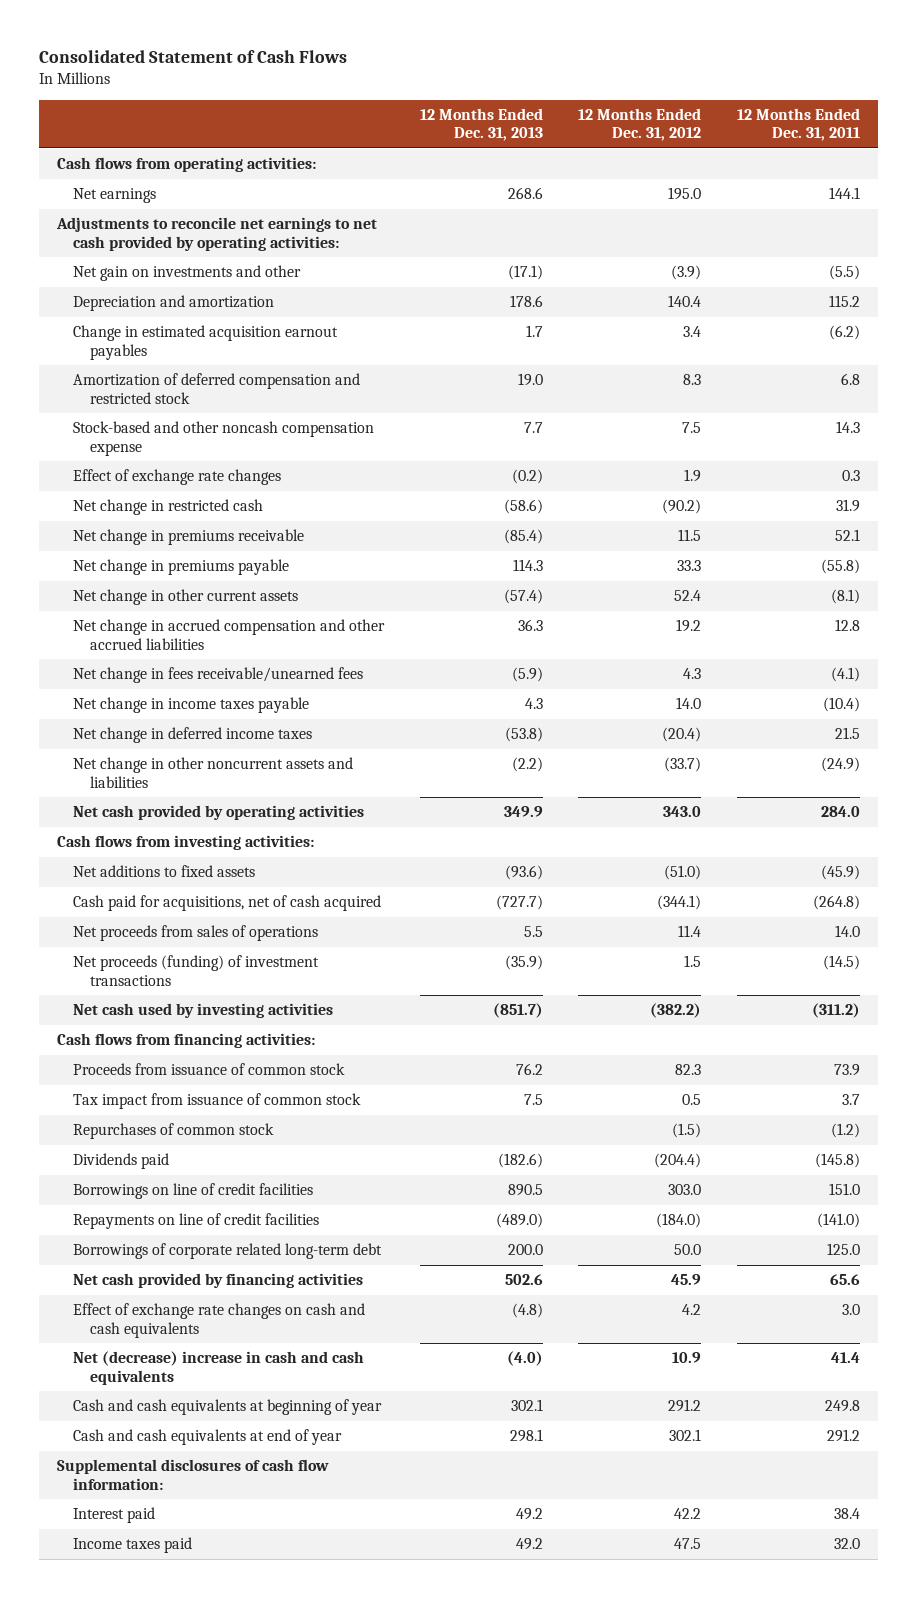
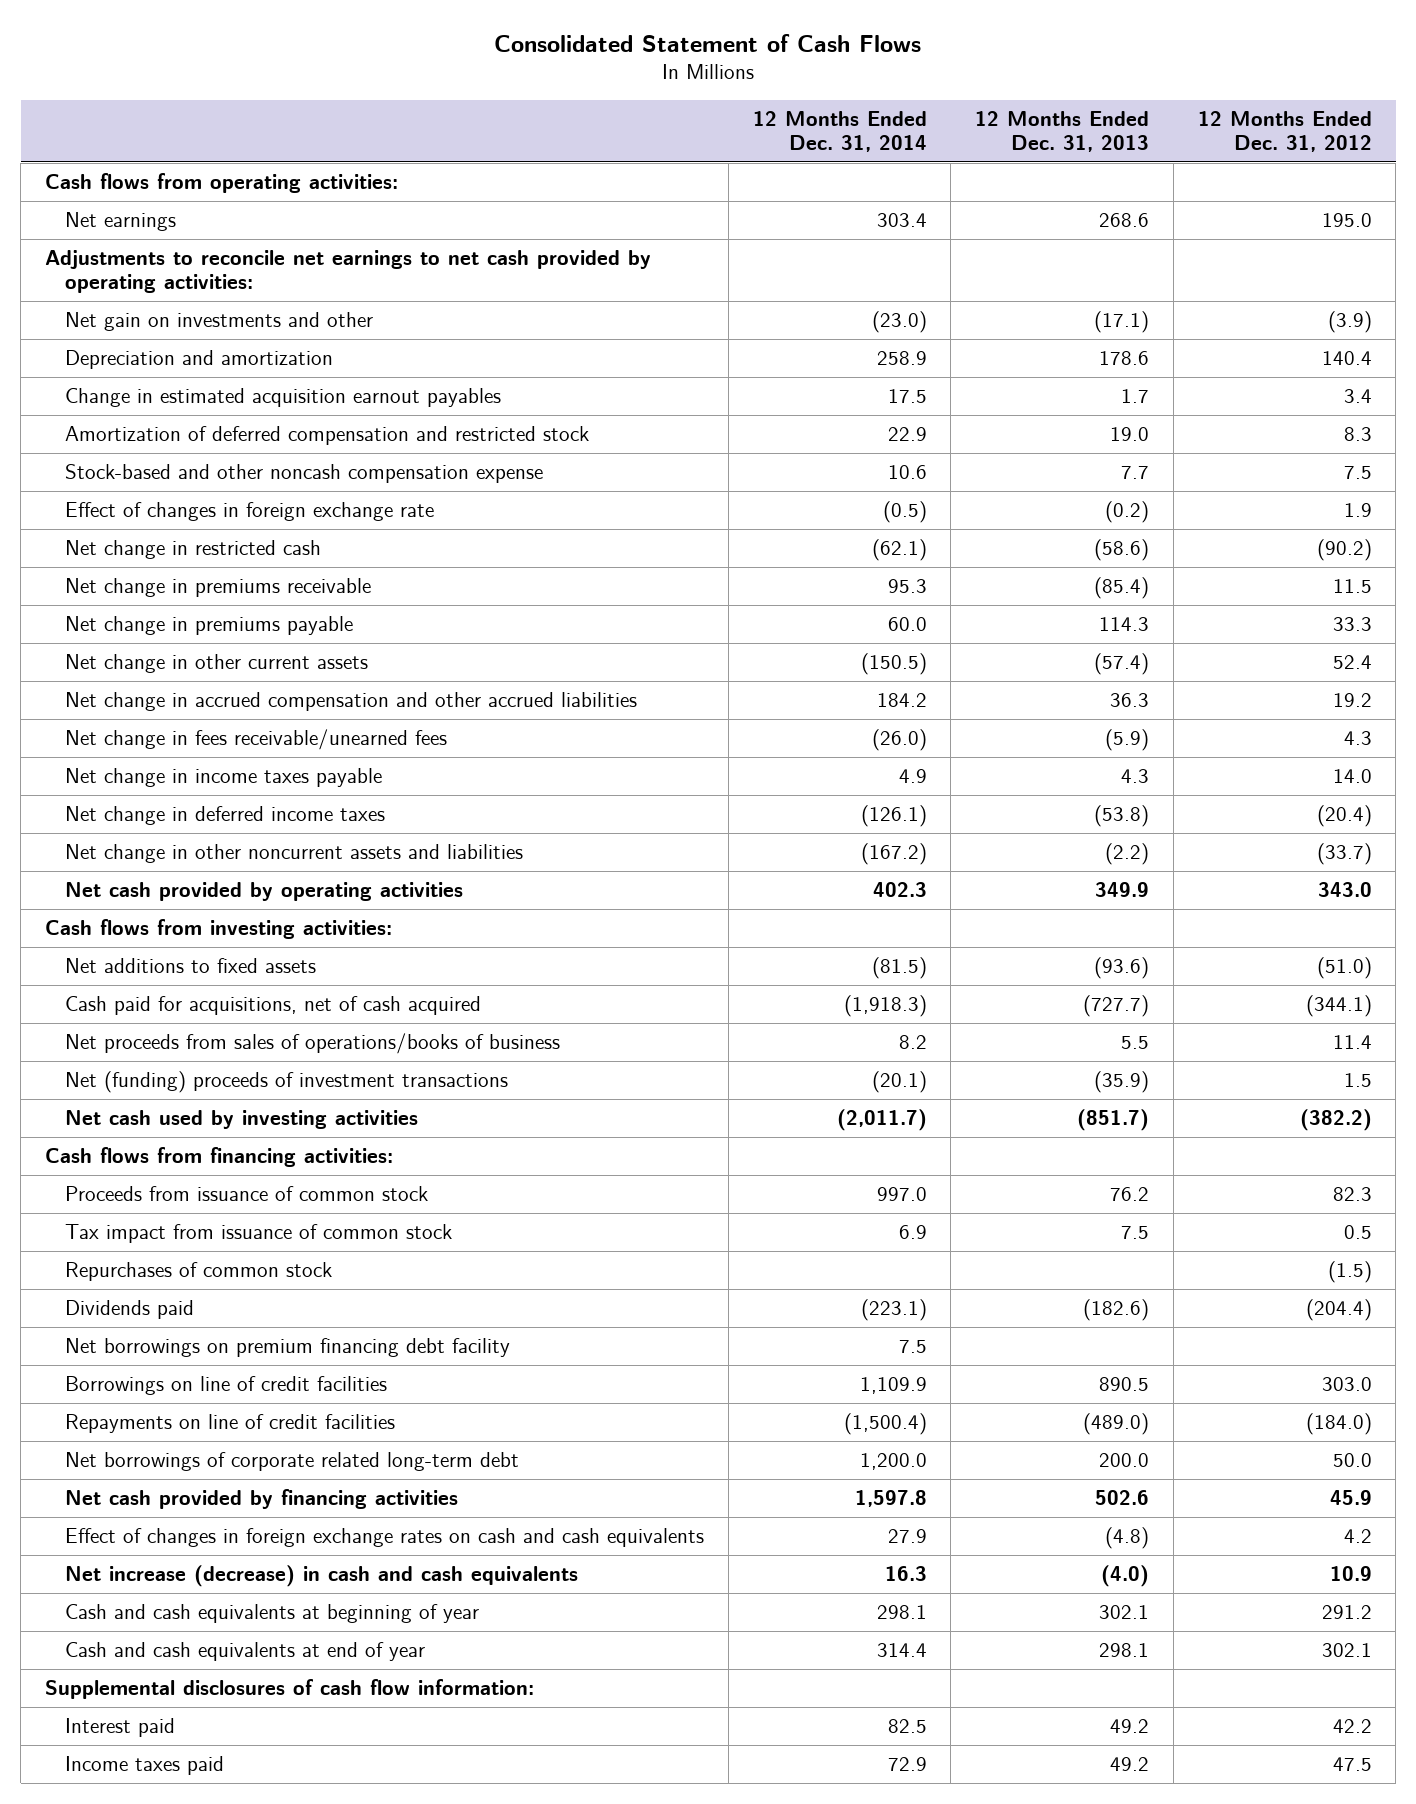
- | 12 Months Ended Dec. 31, 2013 | 12 Months Ended Dec. 31, 2012 | 12 Months Ended Dec. 31, 2011
+ | 12 Months Ended Dec. 31, 2014 | 12 Months Ended Dec. 31, 2013 | 12 Months Ended Dec. 31, 2012
- Effect of exchange rate changes | (0.2) | 1.9 | 0.3
+ Effect of changes in foreign exchange rate | (0.5) | (0.2) | 1.9
- Net proceeds from sales of operations | 5.5 | 11.4 | 14.0
- Net proceeds (funding) of investment transactions | (35.9) | 1.5 | (14.5)
+ Net proceeds from sales of operations/books of business | 8.2 | 5.5 | 11.4
+ Net (funding) proceeds of investment transactions | (20.1) | (35.9) | 1.5
+ Net borrowings on premium financing debt facility | 7.5 | |
- Borrowings of corporate related long-term debt | 200.0 | 50.0 | 125.0
+ Net borrowings of corporate related long-term debt | 1,200.0 | 200.0 | 50.0
- Effect of exchange rate changes on cash and cash equivalents | (4.8) | 4.2 | 3.0
- Net (decrease) increase in cash and cash equivalents | (4.0) | 10.9 | 41.4
+ Effect of changes in foreign exchange rates on cash and cash equivalents | 27.9 | (4.8) | 4.2
+ Net increase (decrease) in cash and cash equivalents | 16.3 | (4.0) | 10.9

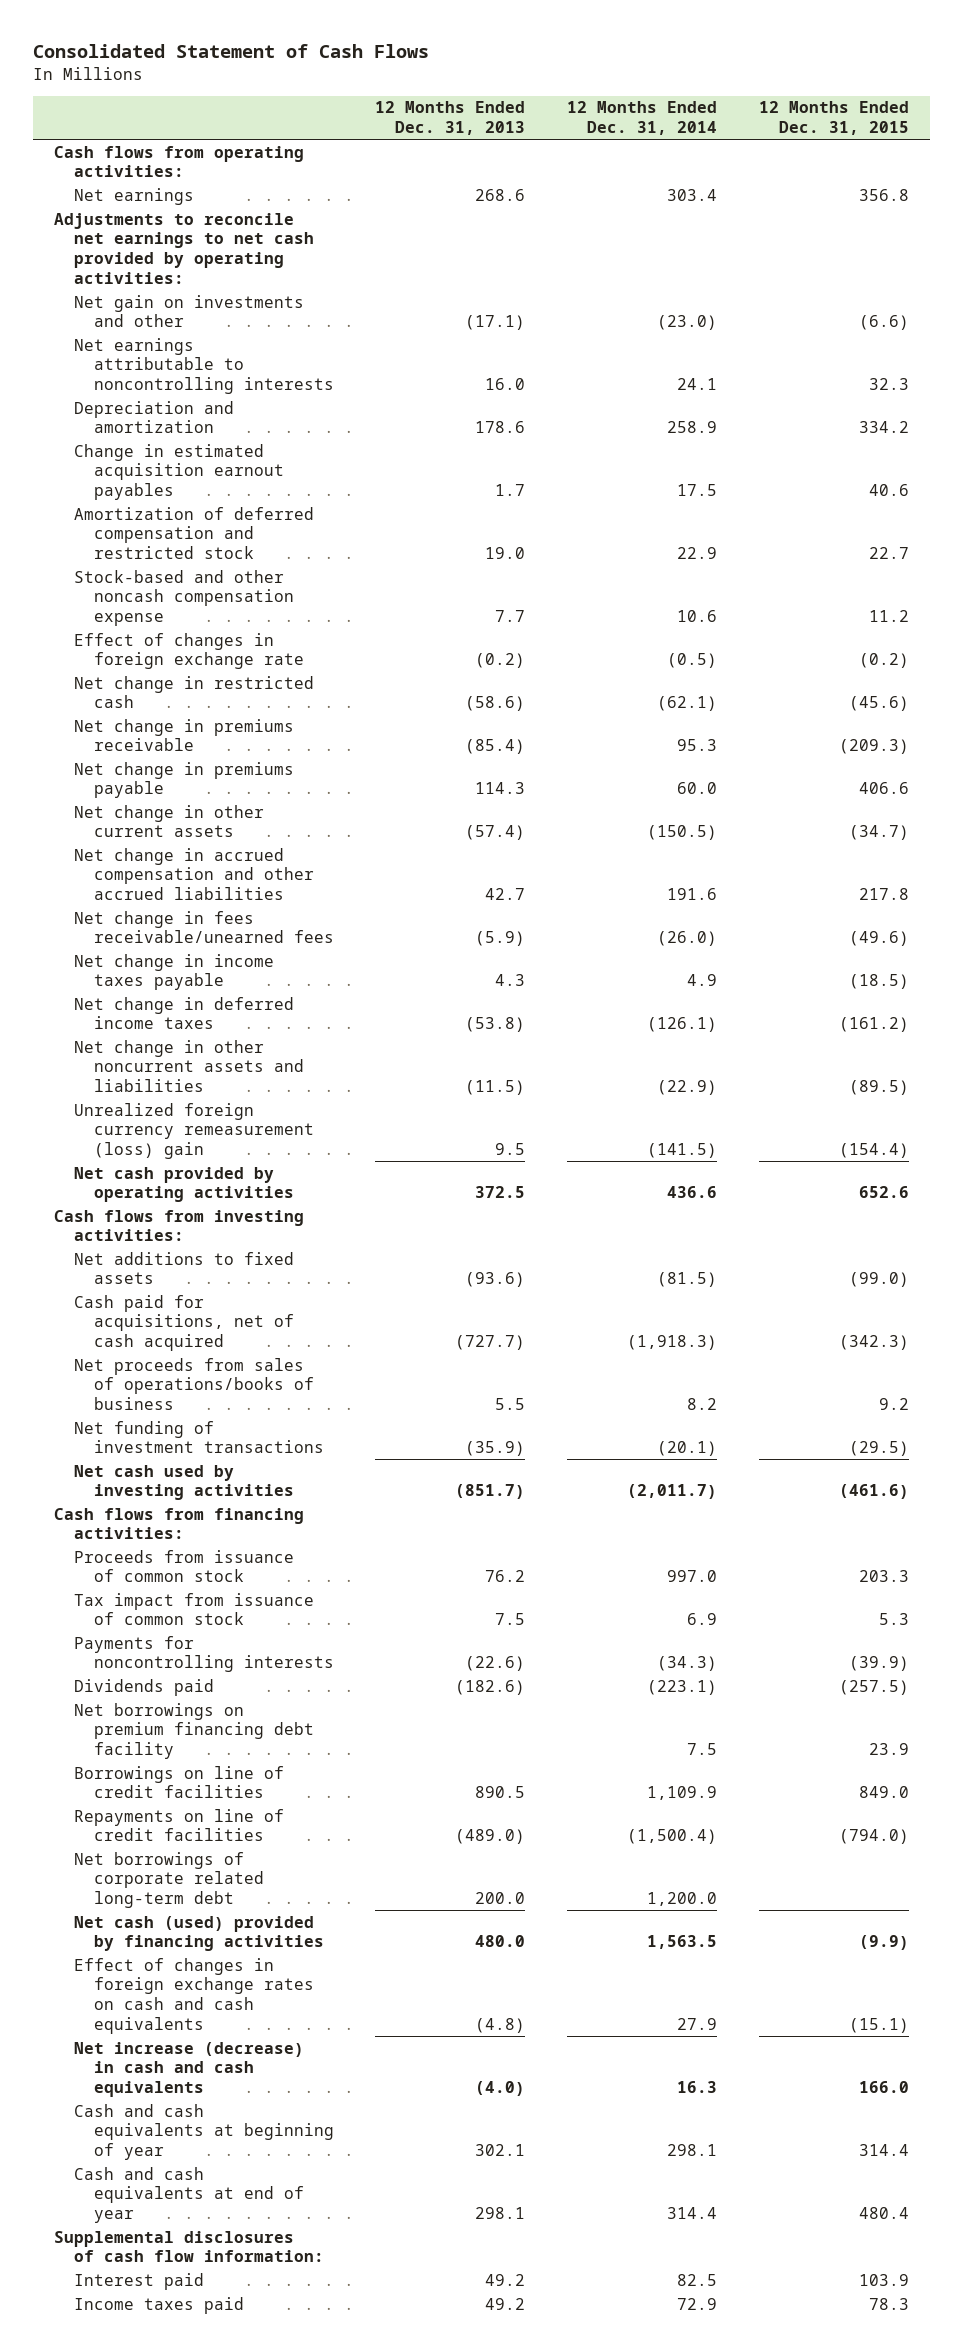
- | 12 Months Ended Dec. 31, 2014 | 12 Months Ended Dec. 31, 2013 | 12 Months Ended Dec. 31, 2012
+ | 12 Months Ended Dec. 31, 2013 | 12 Months Ended Dec. 31, 2014 | 12 Months Ended Dec. 31, 2015
+ Net earnings attributable to noncontrolling interests | 16.0 | 24.1 | 32.3
- Net change in accrued compensation and other accrued liabilities | 184.2 | 36.3 | 19.2
+ Net change in accrued compensation and other accrued liabilities | 42.7 | 191.6 | 217.8
- Net change in other noncurrent assets and liabilities | (167.2) | (2.2) | (33.7)
- Net cash provided by operating activities | 402.3 | 349.9 | 343.0
+ Net change in other noncurrent assets and liabilities | (11.5) | (22.9) | (89.5)
+ Unrealized foreign currency remeasurement (loss) gain | 9.5 | (141.5) | (154.4)
+ Net cash provided by operating activities | 372.5 | 436.6 | 652.6
- Net (funding) proceeds of investment transactions | (20.1) | (35.9) | 1.5
+ Net funding of investment transactions | (35.9) | (20.1) | (29.5)
- Repurchases of common stock | | | (1.5)
+ Payments for noncontrolling interests | (22.6) | (34.3) | (39.9)
- Net cash provided by financing activities | 1,597.8 | 502.6 | 45.9
+ Net cash (used) provided by financing activities | 480.0 | 1,563.5 | (9.9)

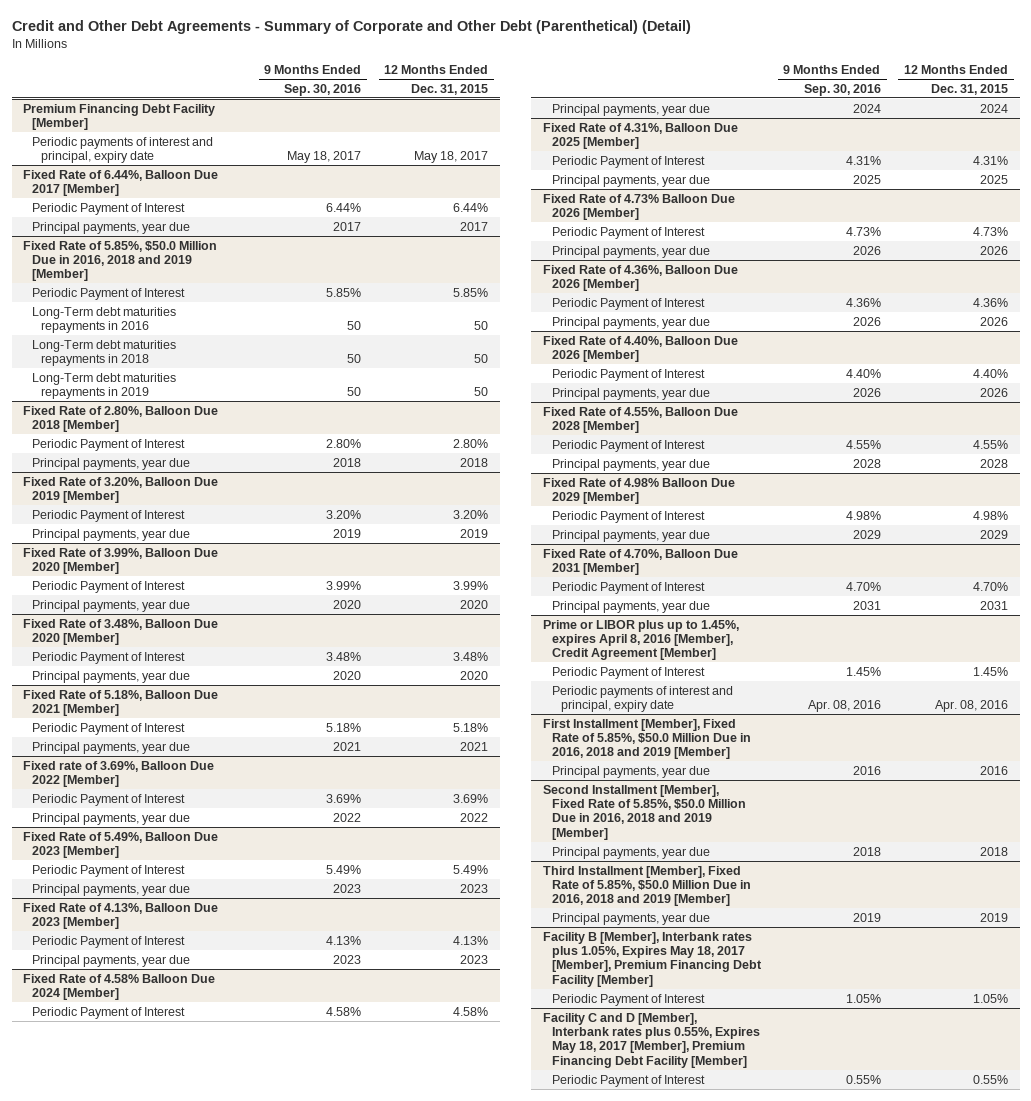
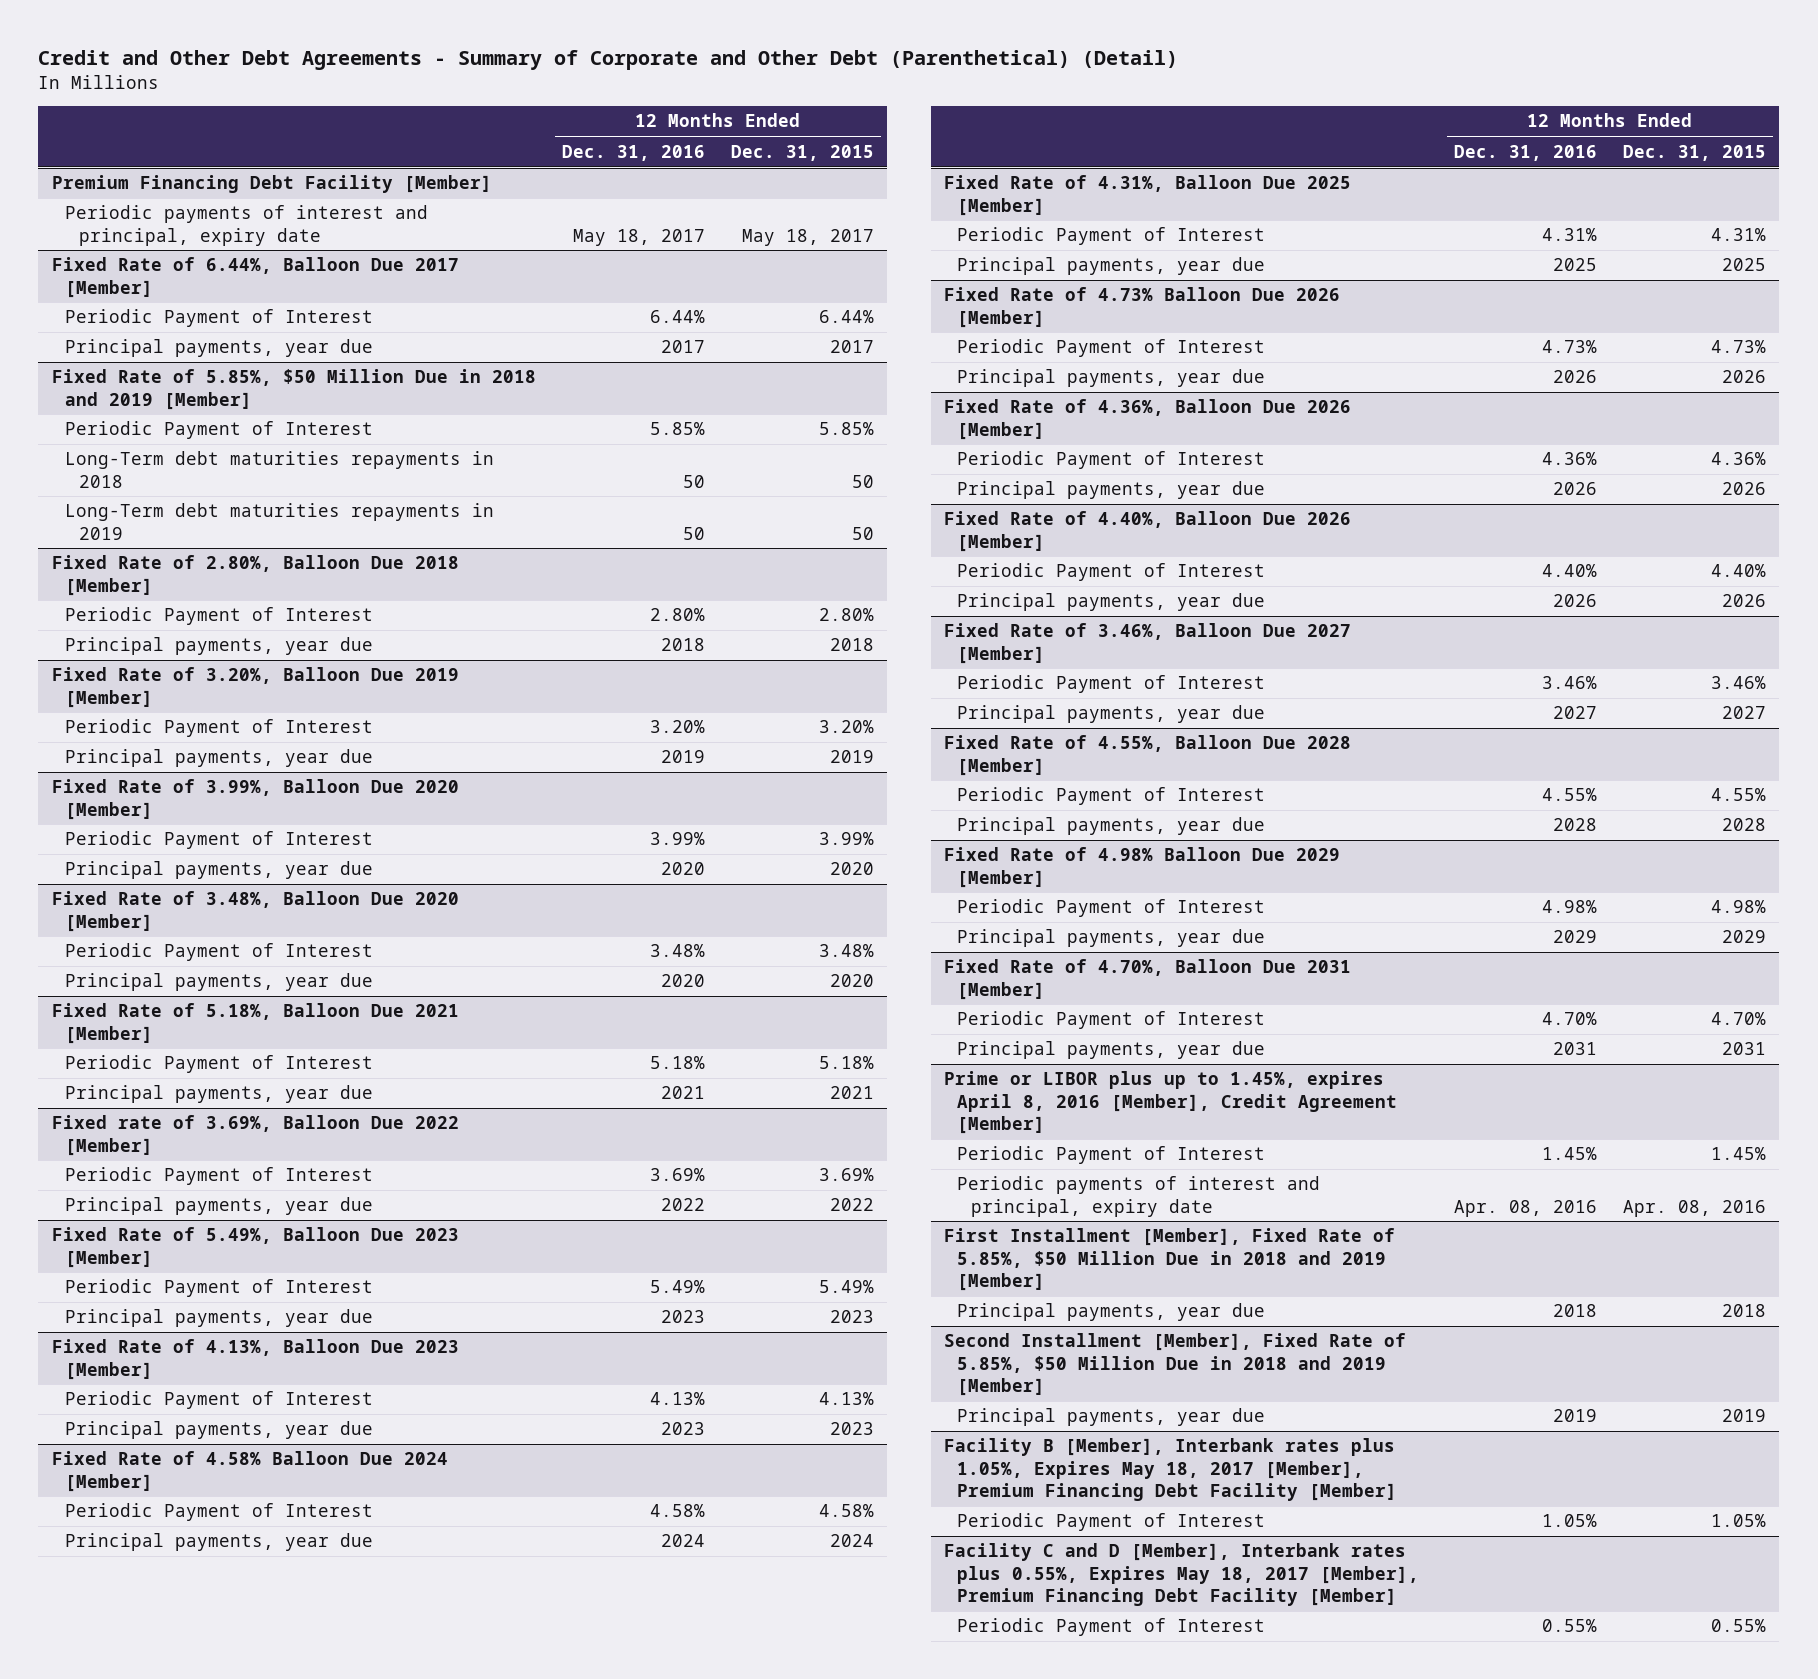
- | 9 Months Ended Sep. 30, 2016 | 12 Months Ended Dec. 31, 2015
+ | 12 Months Ended Dec. 31, 2016 | 12 Months Ended Dec. 31, 2015
- Fixed Rate of 5.85%, $50.0 Million Due in 2016, 2018 and 2019 [Member]
+ Fixed Rate of 5.85%, $50 Million Due in 2018 and 2019 [Member]
- Long-Term debt maturities repayments in 2016 | 50 | 50
+ Fixed Rate of 3.46%, Balloon Due 2027 [Member]
+ Periodic Payment of Interest | 3.46% | 3.46%
+ Principal payments, year due | 2027 | 2027
- First Installment [Member], Fixed Rate of 5.85%, $50.0 Million Due in 2016, 2018 and 2019 [Member]
- Principal payments, year due | 2016 | 2016
- Second Installment [Member], Fixed Rate of 5.85%, $50.0 Million Due in 2016, 2018 and 2019 [Member]
+ First Installment [Member], Fixed Rate of 5.85%, $50 Million Due in 2018 and 2019 [Member]
- Third Installment [Member], Fixed Rate of 5.85%, $50.0 Million Due in 2016, 2018 and 2019 [Member]
+ Second Installment [Member], Fixed Rate of 5.85%, $50 Million Due in 2018 and 2019 [Member]

